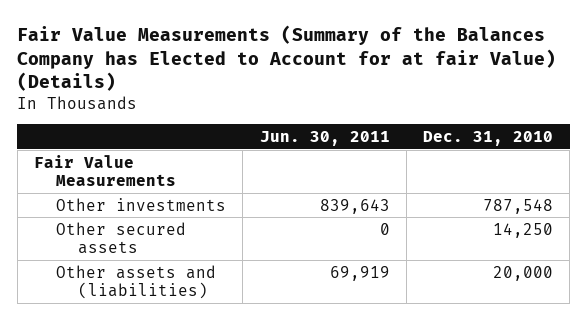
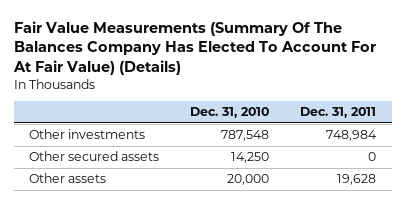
- Fair Value Measurements (Summary of the Balances Company has Elected to Account for at fair Value) (Details)
+ Fair Value Measurements (Summary Of The Balances Company Has Elected To Account For At Fair Value) (Details)
- | Jun. 30, 2011 | Dec. 31, 2010
+ | Dec. 31, 2010 | Dec. 31, 2011
- Fair Value Measurements
- Other assets and (liabilities) | 69,919 | 20,000
+ Other assets | 20,000 | 19,628

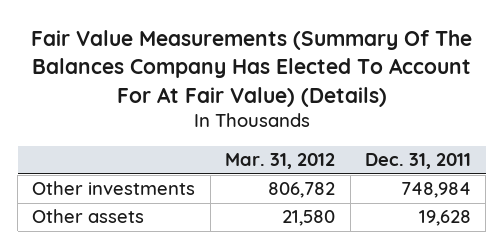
- | Dec. 31, 2010 | Dec. 31, 2011
+ | Mar. 31, 2012 | Dec. 31, 2011
- Other secured assets | 14,250 | 0

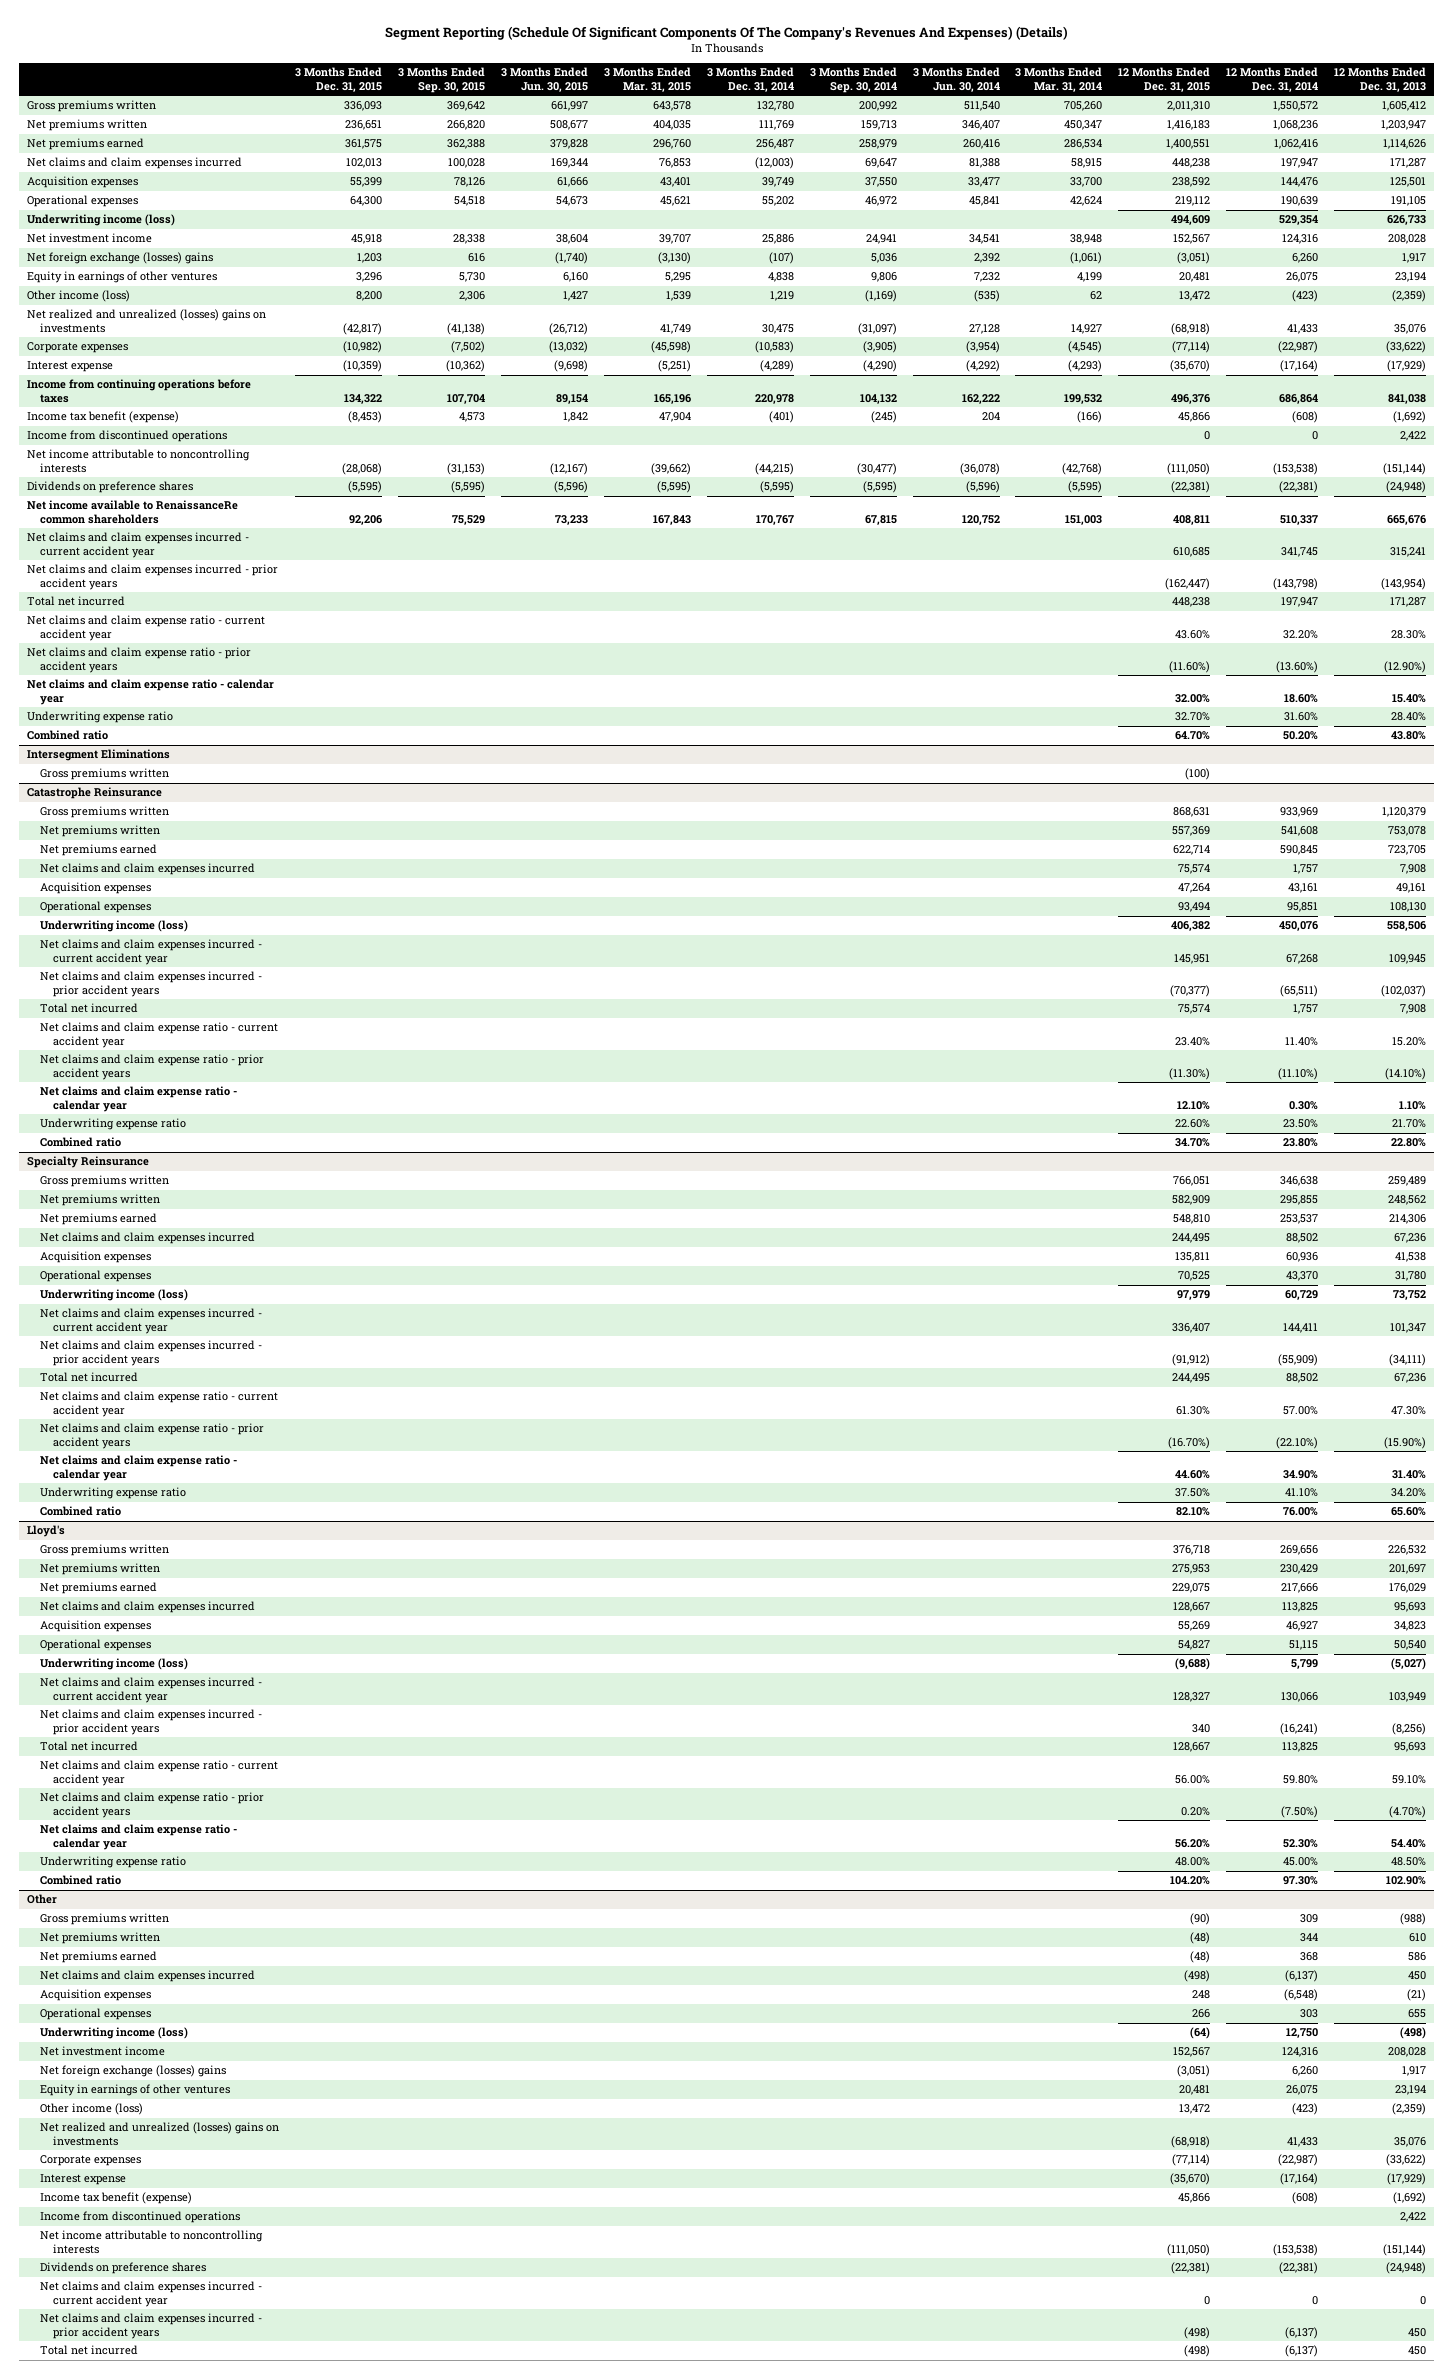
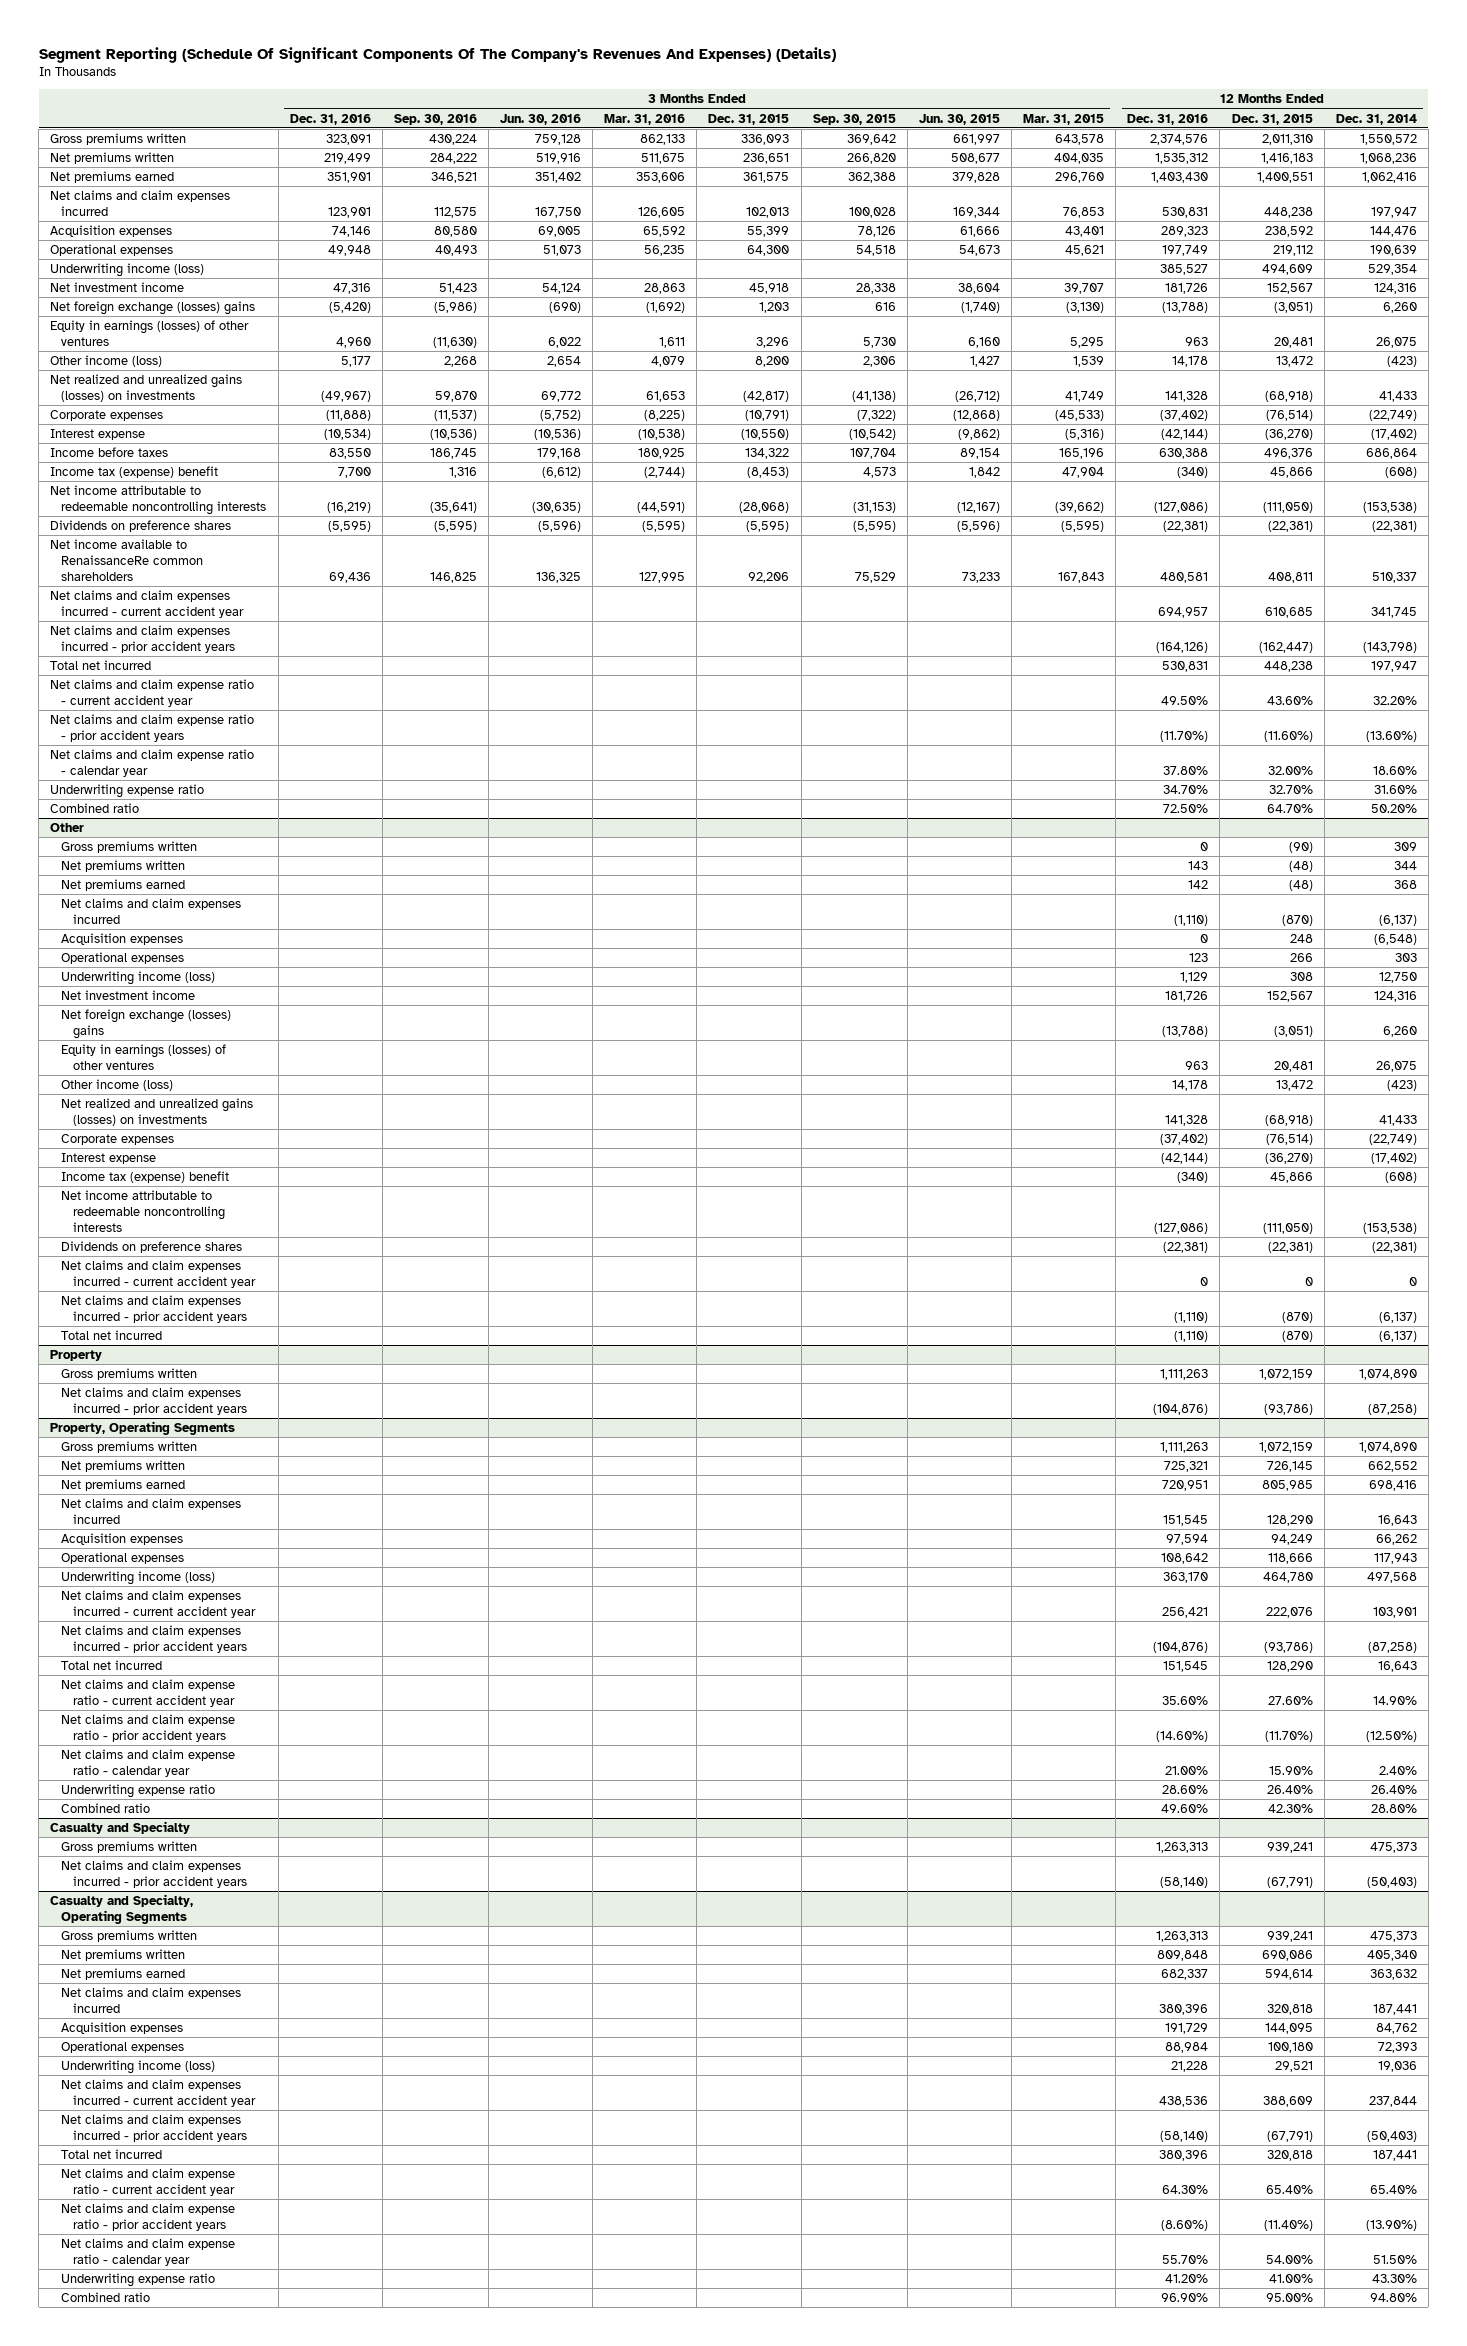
- | 3 Months Ended Dec. 31, 2015 | 3 Months Ended Sep. 30, 2015 | 3 Months Ended Jun. 30, 2015 | 3 Months Ended Mar. 31, 2015 | 3 Months Ended Dec. 31, 2014 | 3 Months Ended Sep. 30, 2014 | 3 Months Ended Jun. 30, 2014 | 3 Months Ended Mar. 31, 2014 | 12 Months Ended Dec. 31, 2015 | 12 Months Ended Dec. 31, 2014 | 12 Months Ended Dec. 31, 2013
+ | 3 Months Ended Dec. 31, 2016 | 3 Months Ended Sep. 30, 2016 | 3 Months Ended Jun. 30, 2016 | 3 Months Ended Mar. 31, 2016 | 3 Months Ended Dec. 31, 2015 | 3 Months Ended Sep. 30, 2015 | 3 Months Ended Jun. 30, 2015 | 3 Months Ended Mar. 31, 2015 | 12 Months Ended Dec. 31, 2016 | 12 Months Ended Dec. 31, 2015 | 12 Months Ended Dec. 31, 2014
- Equity in earnings of other ventures | 3,296 | 5,730 | 6,160 | 5,295 | 4,838 | 9,806 | 7,232 | 4,199 | 20,481 | 26,075 | 23,194
+ Equity in earnings (losses) of other ventures | 4,960 | (11,630) | 6,022 | 1,611 | 3,296 | 5,730 | 6,160 | 5,295 | 963 | 20,481 | 26,075
- Net realized and unrealized (losses) gains on investments | (42,817) | (41,138) | (26,712) | 41,749 | 30,475 | (31,097) | 27,128 | 14,927 | (68,918) | 41,433 | 35,076
- Corporate expenses | (10,982) | (7,502) | (13,032) | (45,598) | (10,583) | (3,905) | (3,954) | (4,545) | (77,114) | (22,987) | (33,622)
- Interest expense | (10,359) | (10,362) | (9,698) | (5,251) | (4,289) | (4,290) | (4,292) | (4,293) | (35,670) | (17,164) | (17,929)
- Income from continuing operations before taxes | 134,322 | 107,704 | 89,154 | 165,196 | 220,978 | 104,132 | 162,222 | 199,532 | 496,376 | 686,864 | 841,038
- Income tax benefit (expense) | (8,453) | 4,573 | 1,842 | 47,904 | (401) | (245) | 204 | (166) | 45,866 | (608) | (1,692)
- Income from discontinued operations | | | | | | | | | 0 | 0 | 2,422
- Net income attributable to noncontrolling interests | (28,068) | (31,153) | (12,167) | (39,662) | (44,215) | (30,477) | (36,078) | (42,768) | (111,050) | (153,538) | (151,144)
+ Net realized and unrealized gains (losses) on investments | (49,967) | 59,870 | 69,772 | 61,653 | (42,817) | (41,138) | (26,712) | 41,749 | 141,328 | (68,918) | 41,433
+ Corporate expenses | (11,888) | (11,537) | (5,752) | (8,225) | (10,791) | (7,322) | (12,868) | (45,533) | (37,402) | (76,514) | (22,749)
+ Interest expense | (10,534) | (10,536) | (10,536) | (10,538) | (10,550) | (10,542) | (9,862) | (5,316) | (42,144) | (36,270) | (17,402)
+ Income before taxes | 83,550 | 186,745 | 179,168 | 180,925 | 134,322 | 107,704 | 89,154 | 165,196 | 630,388 | 496,376 | 686,864
+ Income tax (expense) benefit | 7,700 | 1,316 | (6,612) | (2,744) | (8,453) | 4,573 | 1,842 | 47,904 | (340) | 45,866 | (608)
+ Net income attributable to redeemable noncontrolling interests | (16,219) | (35,641) | (30,635) | (44,591) | (28,068) | (31,153) | (12,167) | (39,662) | (127,086) | (111,050) | (153,538)
- Intersegment Eliminations
- Gross premiums written | | | | | | | | | (100) | |
- Catastrophe Reinsurance
- Gross premiums written | | | | | | | | | 868,631 | 933,969 | 1,120,379
- Net premiums written | | | | | | | | | 557,369 | 541,608 | 753,078
- Net premiums earned | | | | | | | | | 622,714 | 590,845 | 723,705
- Net claims and claim expenses incurred | | | | | | | | | 75,574 | 1,757 | 7,908
- Acquisition expenses | | | | | | | | | 47,264 | 43,161 | 49,161
- Operational expenses | | | | | | | | | 93,494 | 95,851 | 108,130
- Underwriting income (loss) | | | | | | | | | 406,382 | 450,076 | 558,506
- Net claims and claim expenses incurred - current accident year | | | | | | | | | 145,951 | 67,268 | 109,945
- Net claims and claim expenses incurred - prior accident years | | | | | | | | | (70,377) | (65,511) | (102,037)
- Total net incurred | | | | | | | | | 75,574 | 1,757 | 7,908
- Net claims and claim expense ratio - current accident year | | | | | | | | | 23.40% | 11.40% | 15.20%
- Net claims and claim expense ratio - prior accident years | | | | | | | | | (11.30%) | (11.10%) | (14.10%)
- Net claims and claim expense ratio - calendar year | | | | | | | | | 12.10% | 0.30% | 1.10%
- Underwriting expense ratio | | | | | | | | | 22.60% | 23.50% | 21.70%
- Combined ratio | | | | | | | | | 34.70% | 23.80% | 22.80%
- Specialty Reinsurance
- Gross premiums written | | | | | | | | | 766,051 | 346,638 | 259,489
- Net premiums written | | | | | | | | | 582,909 | 295,855 | 248,562
- Net premiums earned | | | | | | | | | 548,810 | 253,537 | 214,306
- Net claims and claim expenses incurred | | | | | | | | | 244,495 | 88,502 | 67,236
- Acquisition expenses | | | | | | | | | 135,811 | 60,936 | 41,538
- Operational expenses | | | | | | | | | 70,525 | 43,370 | 31,780
- Underwriting income (loss) | | | | | | | | | 97,979 | 60,729 | 73,752
- Net claims and claim expenses incurred - current accident year | | | | | | | | | 336,407 | 144,411 | 101,347
- Net claims and claim expenses incurred - prior accident years | | | | | | | | | (91,912) | (55,909) | (34,111)
- Total net incurred | | | | | | | | | 244,495 | 88,502 | 67,236
- Net claims and claim expense ratio - current accident year | | | | | | | | | 61.30% | 57.00% | 47.30%
- Net claims and claim expense ratio - prior accident years | | | | | | | | | (16.70%) | (22.10%) | (15.90%)
- Net claims and claim expense ratio - calendar year | | | | | | | | | 44.60% | 34.90% | 31.40%
- Underwriting expense ratio | | | | | | | | | 37.50% | 41.10% | 34.20%
- Combined ratio | | | | | | | | | 82.10% | 76.00% | 65.60%
- Lloyd's
- Gross premiums written | | | | | | | | | 376,718 | 269,656 | 226,532
- Net premiums written | | | | | | | | | 275,953 | 230,429 | 201,697
- Net premiums earned | | | | | | | | | 229,075 | 217,666 | 176,029
- Net claims and claim expenses incurred | | | | | | | | | 128,667 | 113,825 | 95,693
- Acquisition expenses | | | | | | | | | 55,269 | 46,927 | 34,823
- Operational expenses | | | | | | | | | 54,827 | 51,115 | 50,540
- Underwriting income (loss) | | | | | | | | | (9,688) | 5,799 | (5,027)
- Net claims and claim expenses incurred - current accident year | | | | | | | | | 128,327 | 130,066 | 103,949
- Net claims and claim expenses incurred - prior accident years | | | | | | | | | 340 | (16,241) | (8,256)
- Total net incurred | | | | | | | | | 128,667 | 113,825 | 95,693
- Net claims and claim expense ratio - current accident year | | | | | | | | | 56.00% | 59.80% | 59.10%
- Net claims and claim expense ratio - prior accident years | | | | | | | | | 0.20% | (7.50%) | (4.70%)
- Net claims and claim expense ratio - calendar year | | | | | | | | | 56.20% | 52.30% | 54.40%
- Underwriting expense ratio | | | | | | | | | 48.00% | 45.00% | 48.50%
- Combined ratio | | | | | | | | | 104.20% | 97.30% | 102.90%
@ Other
- Net claims and claim expenses incurred | | | | | | | | | (498) | (6,137) | 450
+ Net claims and claim expenses incurred | | | | | | | | | (1,110) | (870) | (6,137)
- Underwriting income (loss) | | | | | | | | | (64) | 12,750 | (498)
+ Underwriting income (loss) | | | | | | | | | 1,129 | 308 | 12,750
- Equity in earnings of other ventures | | | | | | | | | 20,481 | 26,075 | 23,194
+ Equity in earnings (losses) of other ventures | | | | | | | | | 963 | 20,481 | 26,075
- Net realized and unrealized (losses) gains on investments | | | | | | | | | (68,918) | 41,433 | 35,076
- Corporate expenses | | | | | | | | | (77,114) | (22,987) | (33,622)
- Interest expense | | | | | | | | | (35,670) | (17,164) | (17,929)
- Income tax benefit (expense) | | | | | | | | | 45,866 | (608) | (1,692)
- Income from discontinued operations | | | | | | | | | | | 2,422
- Net income attributable to noncontrolling interests | | | | | | | | | (111,050) | (153,538) | (151,144)
+ Net realized and unrealized gains (losses) on investments | | | | | | | | | 141,328 | (68,918) | 41,433
+ Corporate expenses | | | | | | | | | (37,402) | (76,514) | (22,749)
+ Interest expense | | | | | | | | | (42,144) | (36,270) | (17,402)
+ Income tax (expense) benefit | | | | | | | | | (340) | 45,866 | (608)
+ Net income attributable to redeemable noncontrolling interests | | | | | | | | | (127,086) | (111,050) | (153,538)
- Net claims and claim expenses incurred - prior accident years | | | | | | | | | (498) | (6,137) | 450
- Total net incurred | | | | | | | | | (498) | (6,137) | 450
+ Net claims and claim expenses incurred - prior accident years | | | | | | | | | (1,110) | (870) | (6,137)
+ Total net incurred | | | | | | | | | (1,110) | (870) | (6,137)
+ Property
+ Gross premiums written | | | | | | | | | 1,111,263 | 1,072,159 | 1,074,890
+ Net claims and claim expenses incurred - prior accident years | | | | | | | | | (104,876) | (93,786) | (87,258)
+ Property, Operating Segments
+ Gross premiums written | | | | | | | | | 1,111,263 | 1,072,159 | 1,074,890
+ Net premiums written | | | | | | | | | 725,321 | 726,145 | 662,552
+ Net premiums earned | | | | | | | | | 720,951 | 805,985 | 698,416
+ Net claims and claim expenses incurred | | | | | | | | | 151,545 | 128,290 | 16,643
+ Acquisition expenses | | | | | | | | | 97,594 | 94,249 | 66,262
+ Operational expenses | | | | | | | | | 108,642 | 118,666 | 117,943
+ Underwriting income (loss) | | | | | | | | | 363,170 | 464,780 | 497,568
+ Net claims and claim expenses incurred - current accident year | | | | | | | | | 256,421 | 222,076 | 103,901
+ Net claims and claim expenses incurred - prior accident years | | | | | | | | | (104,876) | (93,786) | (87,258)
+ Total net incurred | | | | | | | | | 151,545 | 128,290 | 16,643
+ Net claims and claim expense ratio - current accident year | | | | | | | | | 35.60% | 27.60% | 14.90%
+ Net claims and claim expense ratio - prior accident years | | | | | | | | | (14.60%) | (11.70%) | (12.50%)
+ Net claims and claim expense ratio - calendar year | | | | | | | | | 21.00% | 15.90% | 2.40%
+ Underwriting expense ratio | | | | | | | | | 28.60% | 26.40% | 26.40%
+ Combined ratio | | | | | | | | | 49.60% | 42.30% | 28.80%
+ Casualty and Specialty
+ Gross premiums written | | | | | | | | | 1,263,313 | 939,241 | 475,373
+ Net claims and claim expenses incurred - prior accident years | | | | | | | | | (58,140) | (67,791) | (50,403)
+ Casualty and Specialty, Operating Segments
+ Gross premiums written | | | | | | | | | 1,263,313 | 939,241 | 475,373
+ Net premiums written | | | | | | | | | 809,848 | 690,086 | 405,340
+ Net premiums earned | | | | | | | | | 682,337 | 594,614 | 363,632
+ Net claims and claim expenses incurred | | | | | | | | | 380,396 | 320,818 | 187,441
+ Acquisition expenses | | | | | | | | | 191,729 | 144,095 | 84,762
+ Operational expenses | | | | | | | | | 88,984 | 100,180 | 72,393
+ Underwriting income (loss) | | | | | | | | | 21,228 | 29,521 | 19,036
+ Net claims and claim expenses incurred - current accident year | | | | | | | | | 438,536 | 388,609 | 237,844
+ Net claims and claim expenses incurred - prior accident years | | | | | | | | | (58,140) | (67,791) | (50,403)
+ Total net incurred | | | | | | | | | 380,396 | 320,818 | 187,441
+ Net claims and claim expense ratio - current accident year | | | | | | | | | 64.30% | 65.40% | 65.40%
+ Net claims and claim expense ratio - prior accident years | | | | | | | | | (8.60%) | (11.40%) | (13.90%)
+ Net claims and claim expense ratio - calendar year | | | | | | | | | 55.70% | 54.00% | 51.50%
+ Underwriting expense ratio | | | | | | | | | 41.20% | 41.00% | 43.30%
+ Combined ratio | | | | | | | | | 96.90% | 95.00% | 94.80%

